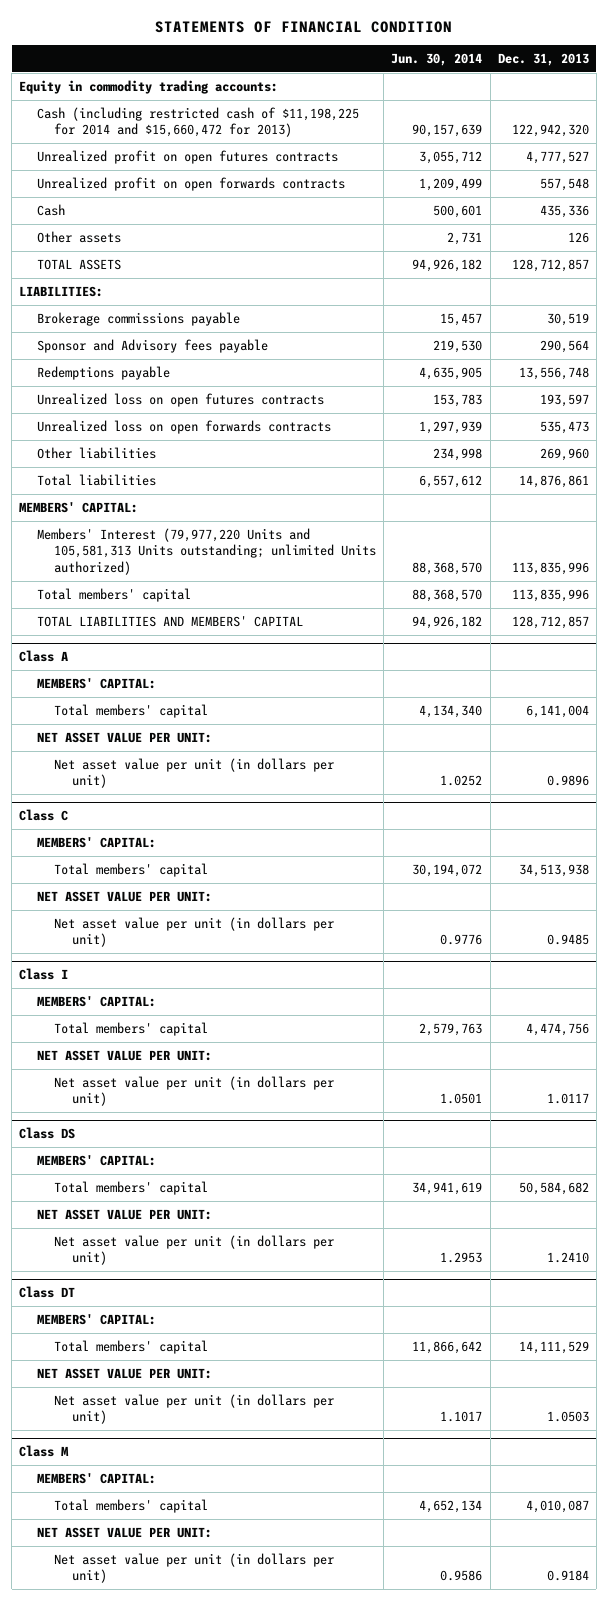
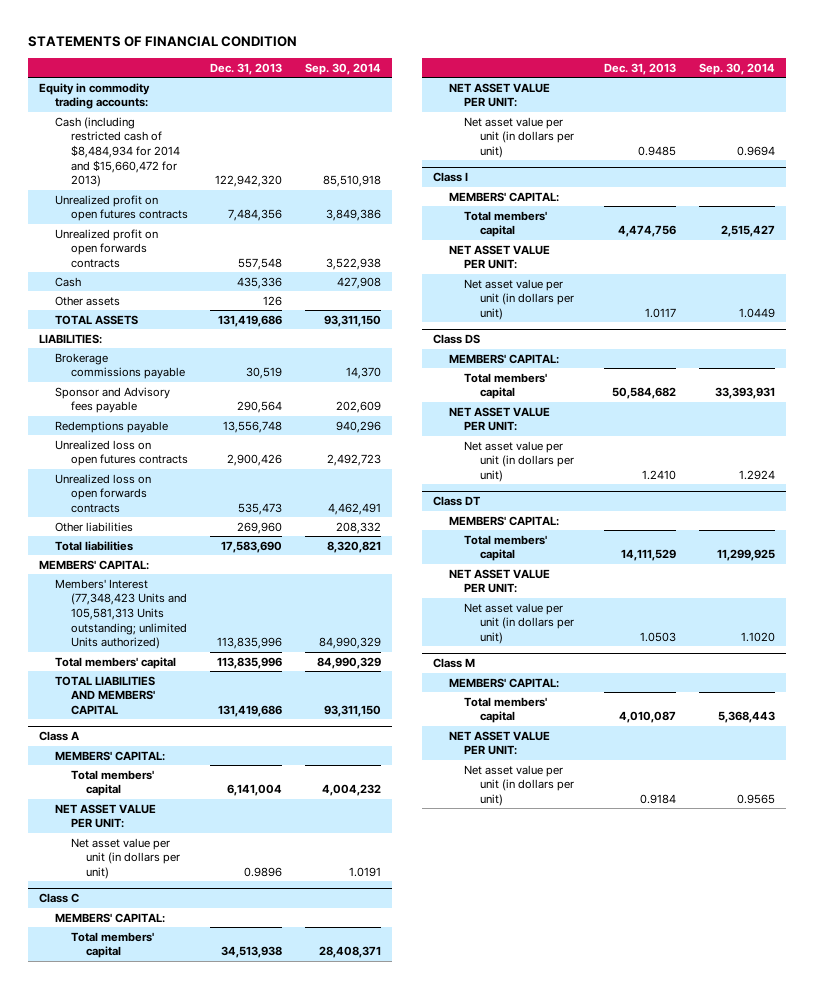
- | Jun. 30, 2014 | Dec. 31, 2013
+ | Dec. 31, 2013 | Sep. 30, 2014
- Cash (including restricted cash of $11,198,225 for 2014 and $15,660,472 for 2013) | 90,157,639 | 122,942,320
- Unrealized profit on open futures contracts | 3,055,712 | 4,777,527
+ Cash (including restricted cash of $8,484,934 for 2014 and $15,660,472 for 2013) | 122,942,320 | 85,510,918
+ Unrealized profit on open futures contracts | 7,484,356 | 3,849,386
- TOTAL ASSETS | 94,926,182 | 128,712,857
+ TOTAL ASSETS | 131,419,686 | 93,311,150
- Unrealized loss on open futures contracts | 153,783 | 193,597
+ Unrealized loss on open futures contracts | 2,900,426 | 2,492,723
- Total liabilities | 6,557,612 | 14,876,861
+ Total liabilities | 17,583,690 | 8,320,821
- Members' Interest (79,977,220 Units and 105,581,313 Units outstanding; unlimited Units authorized) | 88,368,570 | 113,835,996
+ Members' Interest (77,348,423 Units and 105,581,313 Units outstanding; unlimited Units authorized) | 113,835,996 | 84,990,329
- TOTAL LIABILITIES AND MEMBERS' CAPITAL | 94,926,182 | 128,712,857
+ TOTAL LIABILITIES AND MEMBERS' CAPITAL | 131,419,686 | 93,311,150

